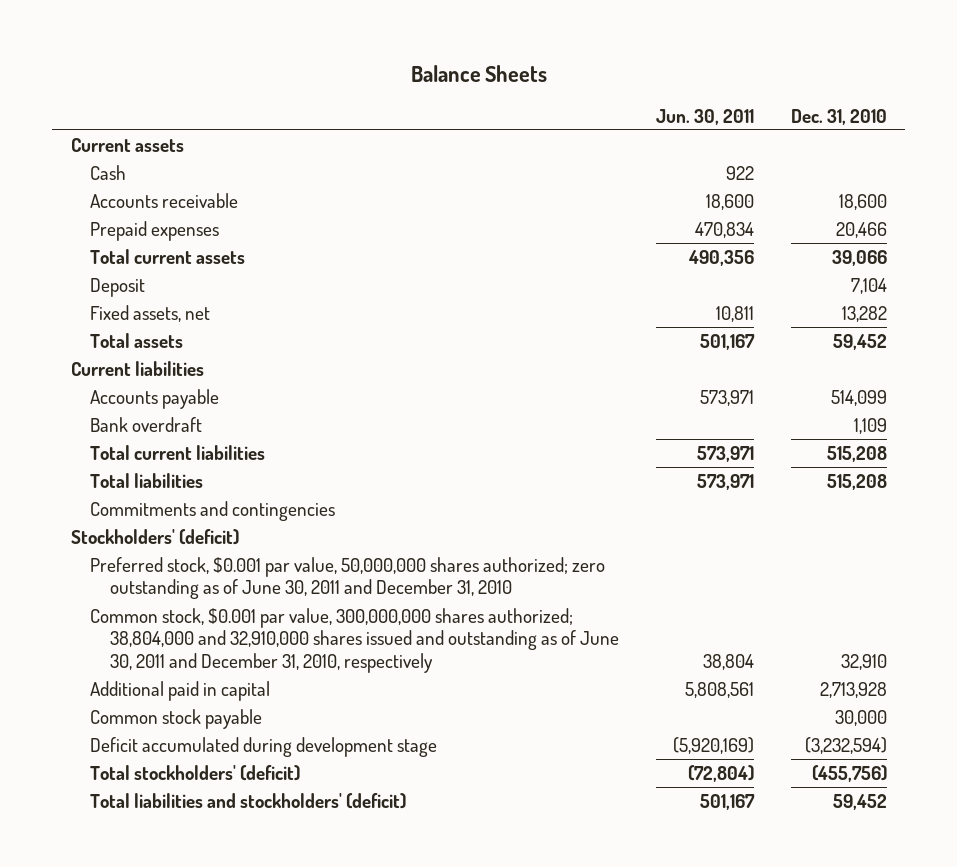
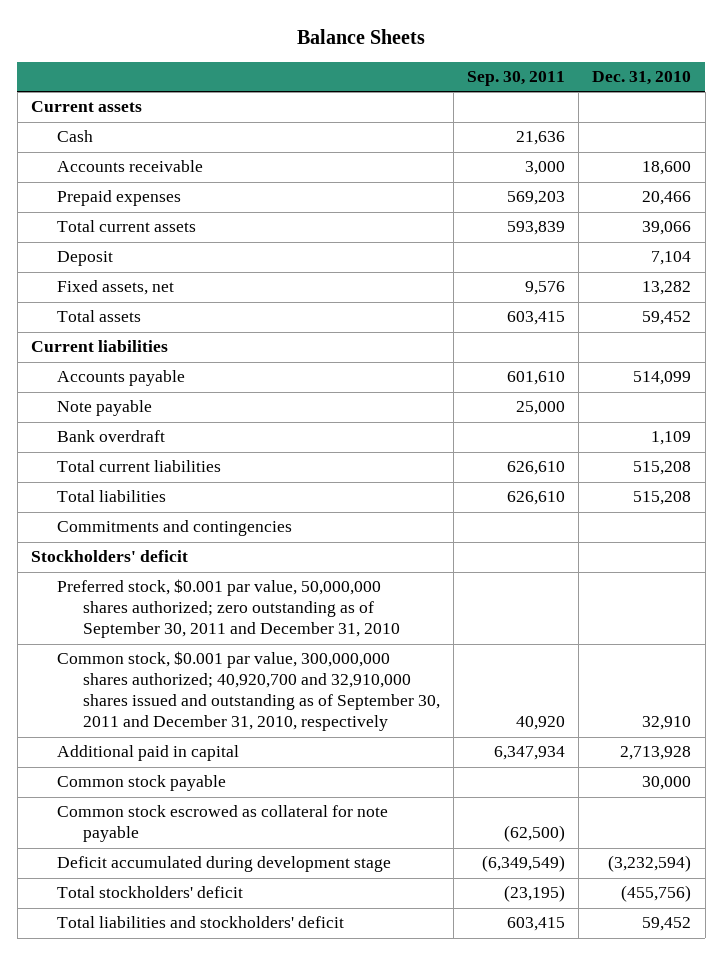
- | Jun. 30, 2011 | Dec. 31, 2010
+ | Sep. 30, 2011 | Dec. 31, 2010
+ Note payable | 25,000 |
- Stockholders' (deficit)
- Preferred stock, $0.001 par value, 50,000,000 shares authorized; zero outstanding as of June 30, 2011 and December 31, 2010
- Common stock, $0.001 par value, 300,000,000 shares authorized; 38,804,000 and 32,910,000 shares issued and outstanding as of June 30, 2011 and December 31, 2010, respectively | 38,804 | 32,910
+ Stockholders' deficit
+ Preferred stock, $0.001 par value, 50,000,000 shares authorized; zero outstanding as of September 30, 2011 and December 31, 2010
+ Common stock, $0.001 par value, 300,000,000 shares authorized; 40,920,700 and 32,910,000 shares issued and outstanding as of September 30, 2011 and December 31, 2010, respectively | 40,920 | 32,910
+ Common stock escrowed as collateral for note payable | (62,500) |
- Total stockholders' (deficit) | (72,804) | (455,756)
- Total liabilities and stockholders' (deficit) | 501,167 | 59,452
+ Total stockholders' deficit | (23,195) | (455,756)
+ Total liabilities and stockholders' deficit | 603,415 | 59,452

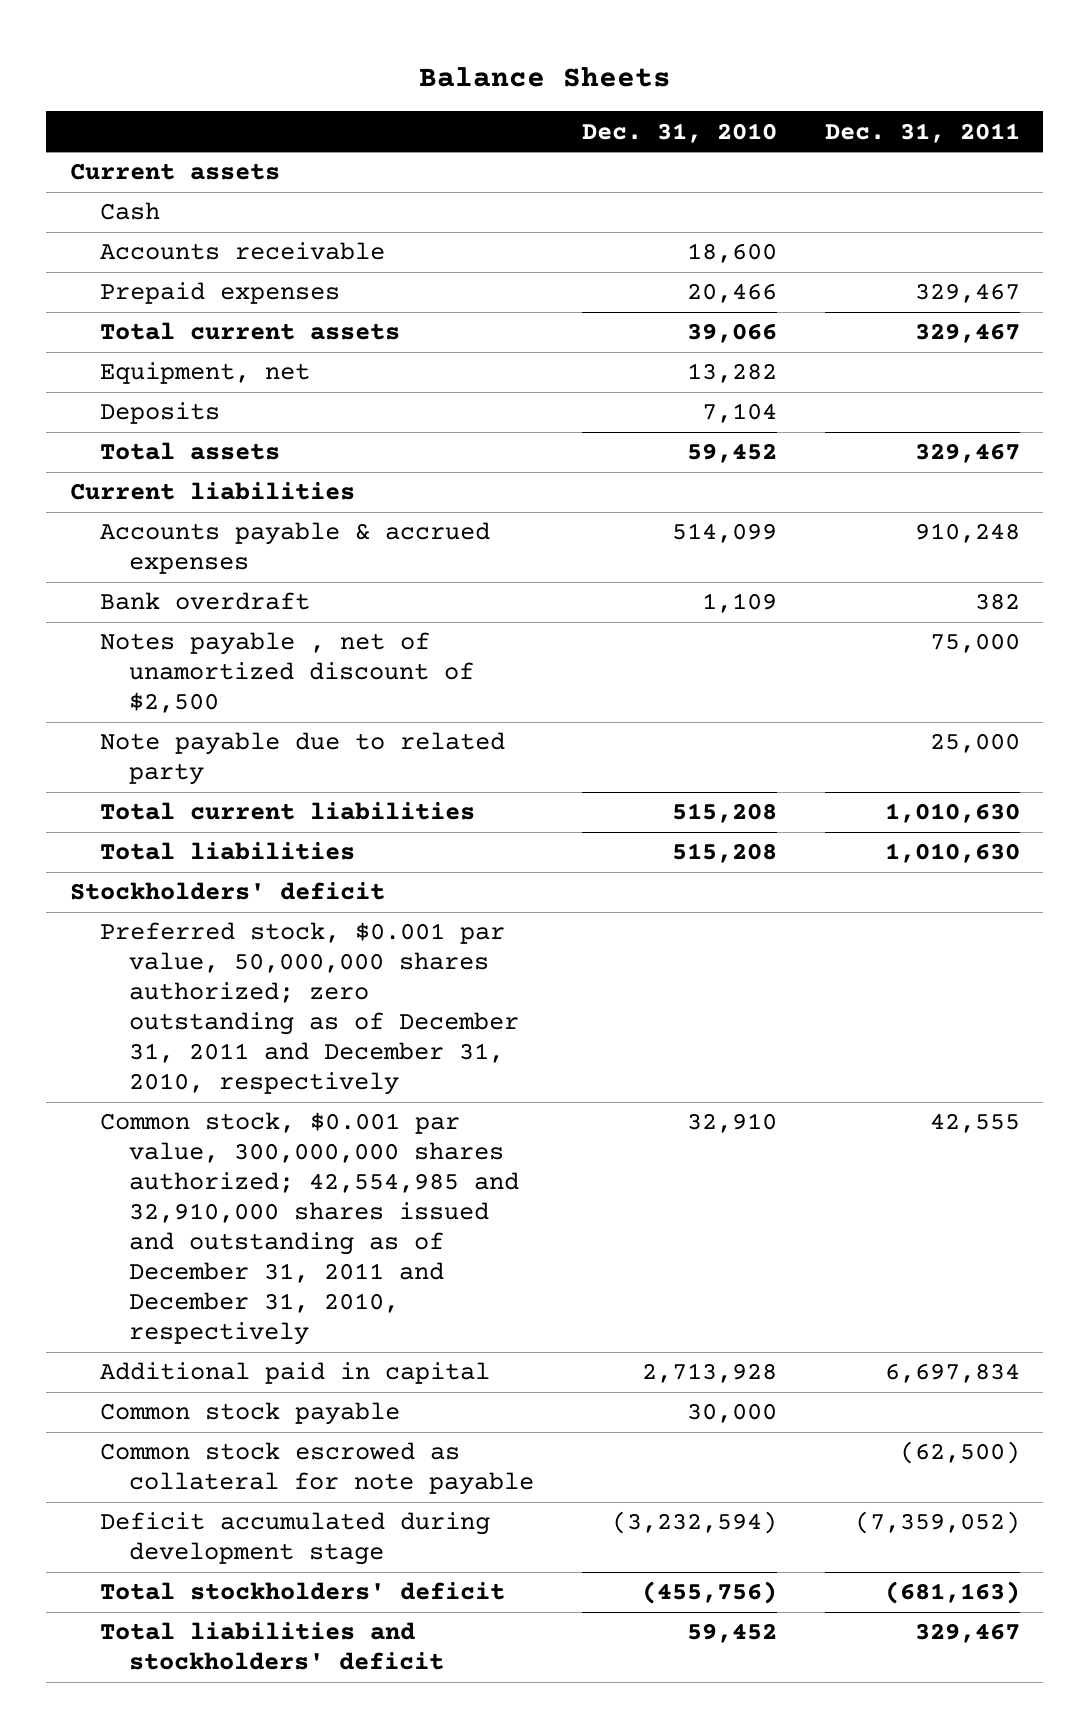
- | Sep. 30, 2011 | Dec. 31, 2010
+ | Dec. 31, 2010 | Dec. 31, 2011
- Deposit | | 7,104
- Fixed assets, net | 9,576 | 13,282
+ Equipment, net | 13,282 |
+ Deposits | 7,104 |
- Accounts payable | 601,610 | 514,099
- Note payable | 25,000 |
+ Accounts payable & accrued expenses | 514,099 | 910,248
+ Notes payable , net of unamortized discount of $2,500 | | 75,000
+ Note payable due to related party | | 25,000
- Commitments and contingencies
- Preferred stock, $0.001 par value, 50,000,000 shares authorized; zero outstanding as of September 30, 2011 and December 31, 2010
- Common stock, $0.001 par value, 300,000,000 shares authorized; 40,920,700 and 32,910,000 shares issued and outstanding as of September 30, 2011 and December 31, 2010, respectively | 40,920 | 32,910
+ Preferred stock, $0.001 par value, 50,000,000 shares authorized; zero outstanding as of December 31, 2011 and December 31, 2010, respectively
+ Common stock, $0.001 par value, 300,000,000 shares authorized; 42,554,985 and 32,910,000 shares issued and outstanding as of December 31, 2011 and December 31, 2010, respectively | 32,910 | 42,555

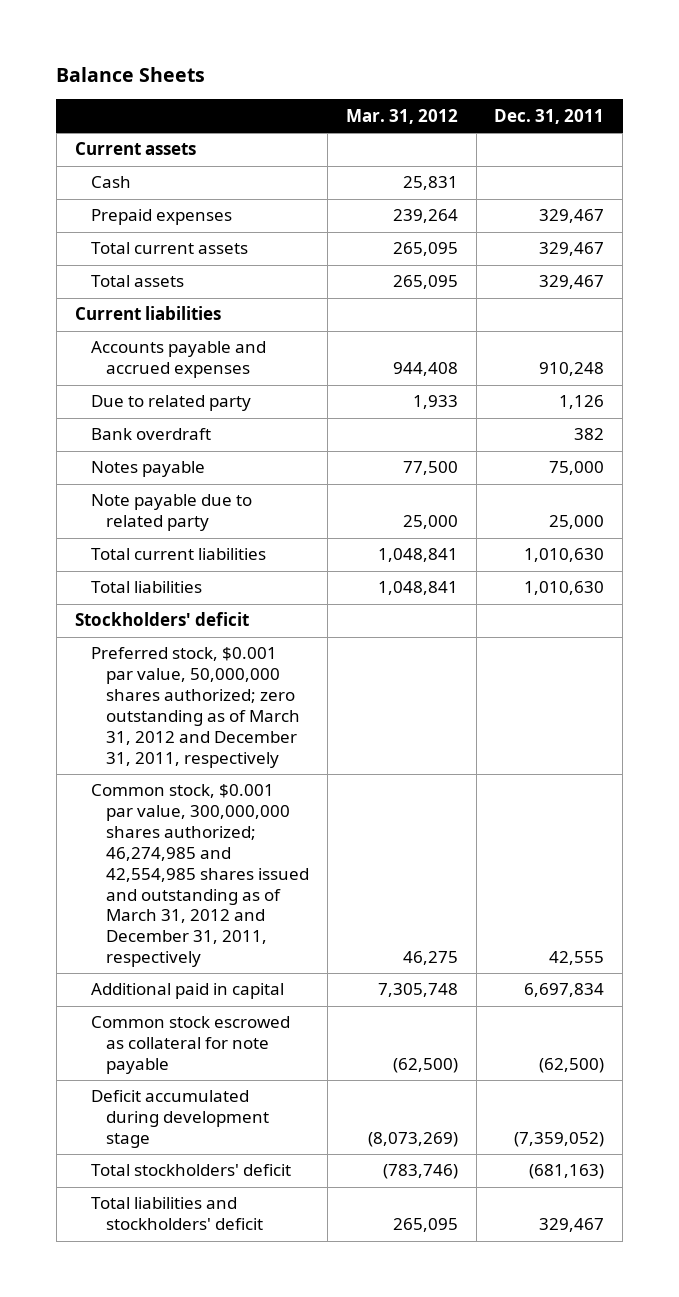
- | Dec. 31, 2010 | Dec. 31, 2011
+ | Mar. 31, 2012 | Dec. 31, 2011
- Accounts receivable | 18,600 |
- Equipment, net | 13,282 |
- Deposits | 7,104 |
- Accounts payable & accrued expenses | 514,099 | 910,248
+ Accounts payable and accrued expenses | 944,408 | 910,248
+ Due to related party | 1,933 | 1,126
- Notes payable , net of unamortized discount of $2,500 | | 75,000
+ Notes payable | 77,500 | 75,000
- Preferred stock, $0.001 par value, 50,000,000 shares authorized; zero outstanding as of December 31, 2011 and December 31, 2010, respectively
- Common stock, $0.001 par value, 300,000,000 shares authorized; 42,554,985 and 32,910,000 shares issued and outstanding as of December 31, 2011 and December 31, 2010, respectively | 32,910 | 42,555
+ Preferred stock, $0.001 par value, 50,000,000 shares authorized; zero outstanding as of March 31, 2012 and December 31, 2011, respectively
+ Common stock, $0.001 par value, 300,000,000 shares authorized; 46,274,985 and 42,554,985 shares issued and outstanding as of March 31, 2012 and December 31, 2011, respectively | 46,275 | 42,555
- Common stock payable | 30,000 |

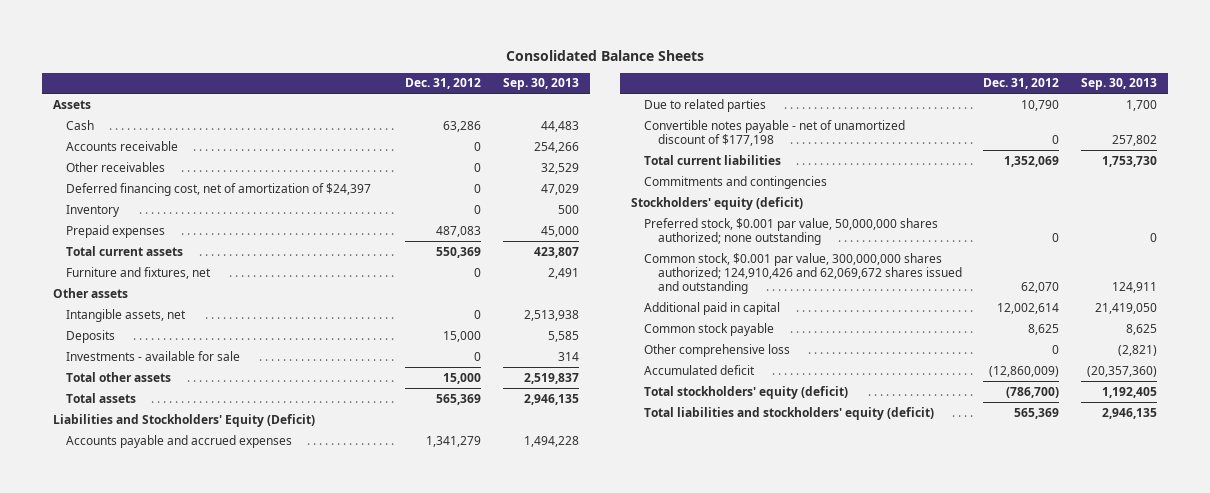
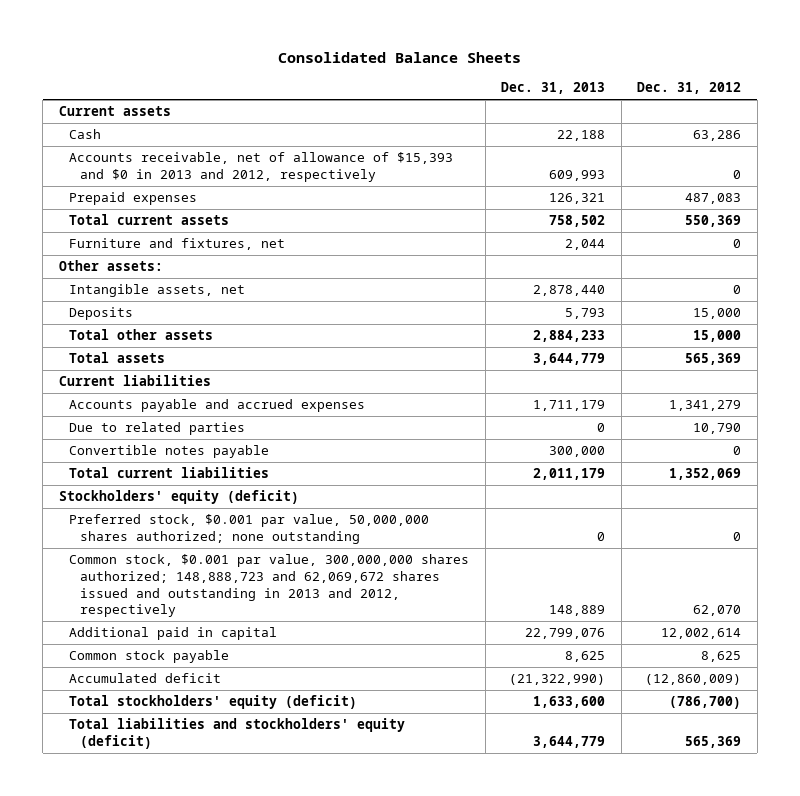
- | Dec. 31, 2012 | Sep. 30, 2013
+ | Dec. 31, 2013 | Dec. 31, 2012
- Assets
+ Current assets
- Accounts receivable | 0 | 254,266
- Other receivables | 0 | 32,529
- Deferred financing cost, net of amortization of $24,397 | 0 | 47,029
- Inventory | 0 | 500
+ Accounts receivable, net of allowance of $15,393 and $0 in 2013 and 2012, respectively | 609,993 | 0
- Other assets
+ Other assets:
- Investments - available for sale | 0 | 314
- Liabilities and Stockholders' Equity (Deficit)
+ Current liabilities
- Convertible notes payable - net of unamortized discount of $177,198 | 0 | 257,802
+ Convertible notes payable | 300,000 | 0
- Commitments and contingencies
- Common stock, $0.001 par value, 300,000,000 shares authorized; 124,910,426 and 62,069,672 shares issued and outstanding | 62,070 | 124,911
+ Common stock, $0.001 par value, 300,000,000 shares authorized; 148,888,723 and 62,069,672 shares issued and outstanding in 2013 and 2012, respectively | 148,889 | 62,070
- Other comprehensive loss | 0 | (2,821)

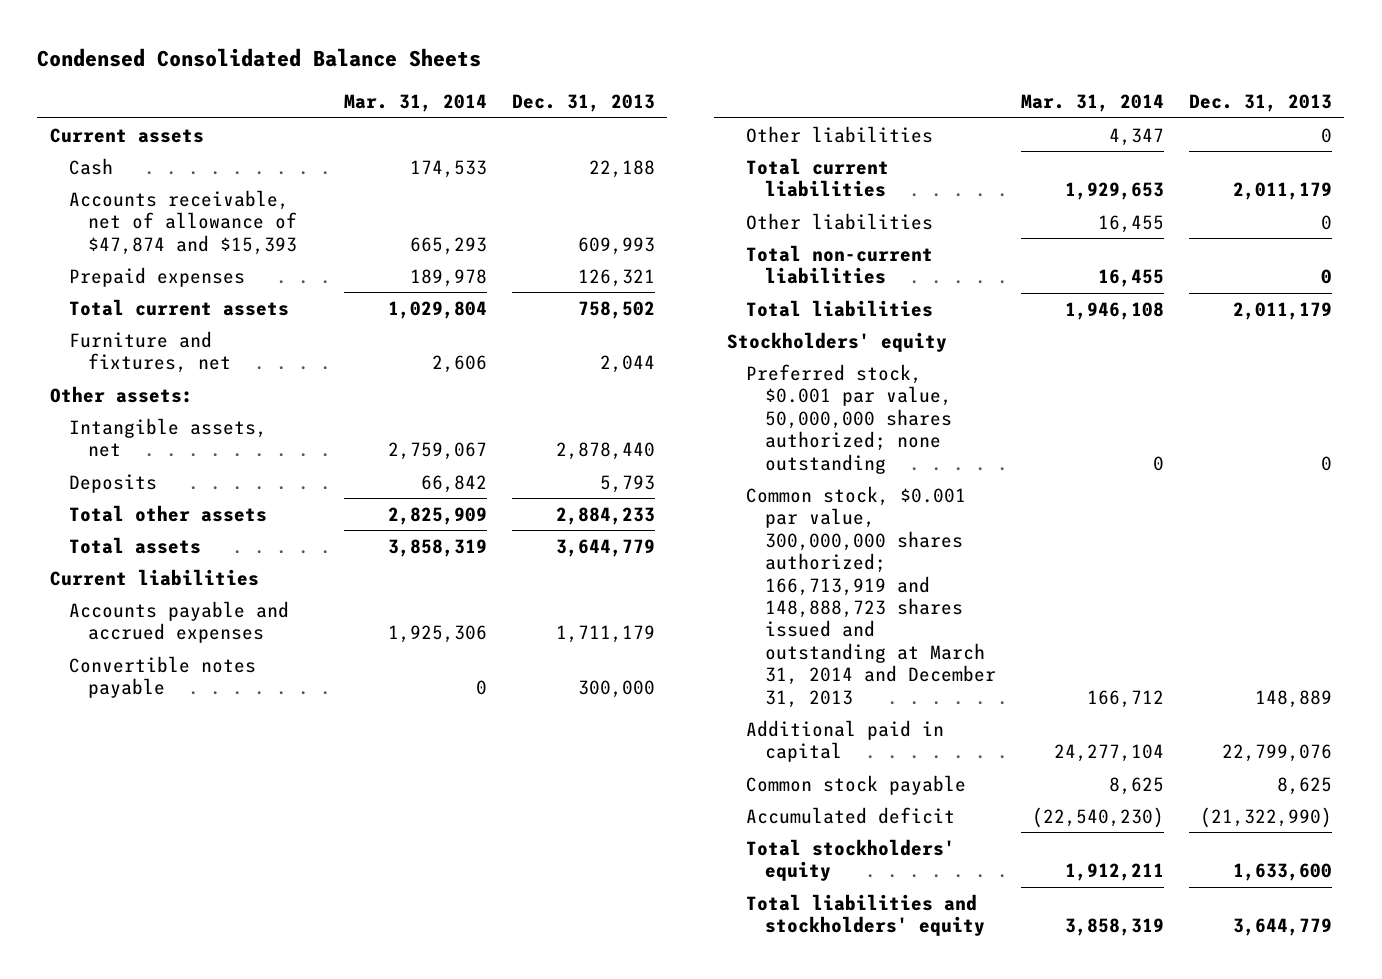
- Consolidated Balance Sheets
+ Condensed Consolidated Balance Sheets
- | Dec. 31, 2013 | Dec. 31, 2012
+ | Mar. 31, 2014 | Dec. 31, 2013
- Accounts receivable, net of allowance of $15,393 and $0 in 2013 and 2012, respectively | 609,993 | 0
+ Accounts receivable, net of allowance of $47,874 and $15,393 | 665,293 | 609,993
- Due to related parties | 0 | 10,790
+ Other liabilities | 4,347 | 0
- Stockholders' equity (deficit)
+ Other liabilities | 16,455 | 0
+ Total non-current liabilities | 16,455 | 0
+ Total liabilities | 1,946,108 | 2,011,179
+ Stockholders' equity
- Common stock, $0.001 par value, 300,000,000 shares authorized; 148,888,723 and 62,069,672 shares issued and outstanding in 2013 and 2012, respectively | 148,889 | 62,070
+ Common stock, $0.001 par value, 300,000,000 shares authorized; 166,713,919 and 148,888,723 shares issued and outstanding at March 31, 2014 and December 31, 2013 | 166,712 | 148,889
- Total stockholders' equity (deficit) | 1,633,600 | (786,700)
- Total liabilities and stockholders' equity (deficit) | 3,644,779 | 565,369
+ Total stockholders' equity | 1,912,211 | 1,633,600
+ Total liabilities and stockholders' equity | 3,858,319 | 3,644,779

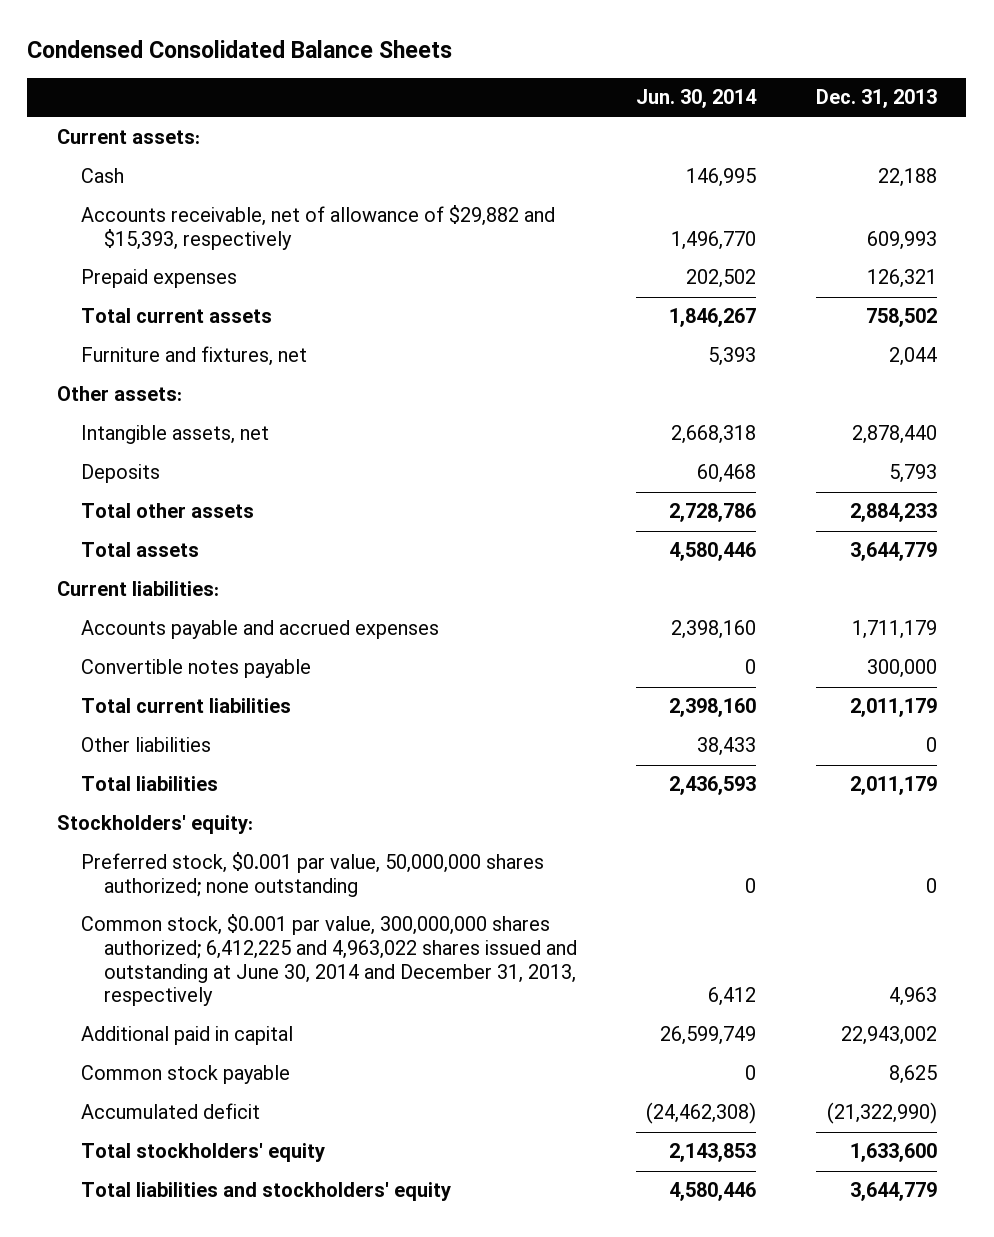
- | Mar. 31, 2014 | Dec. 31, 2013
+ | Jun. 30, 2014 | Dec. 31, 2013
- Current assets
+ Current assets:
- Accounts receivable, net of allowance of $47,874 and $15,393 | 665,293 | 609,993
+ Accounts receivable, net of allowance of $29,882 and $15,393, respectively | 1,496,770 | 609,993
- Current liabilities
+ Current liabilities:
- Other liabilities | 4,347 | 0
- Total non-current liabilities | 16,455 | 0
- Stockholders' equity
+ Stockholders' equity:
- Common stock, $0.001 par value, 300,000,000 shares authorized; 166,713,919 and 148,888,723 shares issued and outstanding at March 31, 2014 and December 31, 2013 | 166,712 | 148,889
- Additional paid in capital | 24,277,104 | 22,799,076
+ Common stock, $0.001 par value, 300,000,000 shares authorized; 6,412,225 and 4,963,022 shares issued and outstanding at June 30, 2014 and December 31, 2013, respectively | 6,412 | 4,963
+ Additional paid in capital | 26,599,749 | 22,943,002

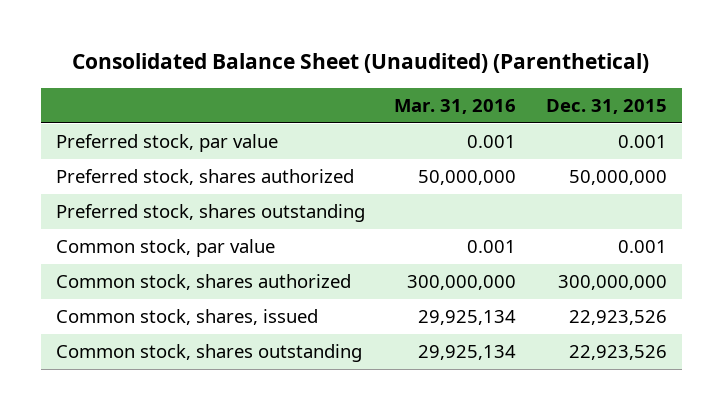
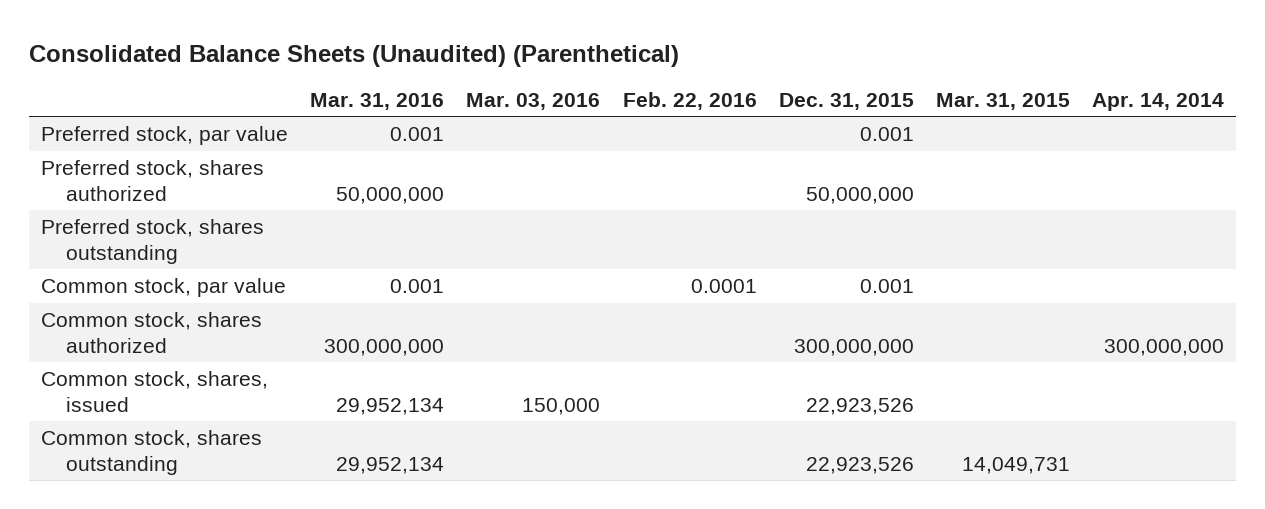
- Consolidated Balance Sheet (Unaudited) (Parenthetical)
+ Consolidated Balance Sheets (Unaudited) (Parenthetical)
- | Mar. 31, 2016 | Dec. 31, 2015
+ | Mar. 31, 2016 | Mar. 03, 2016 | Feb. 22, 2016 | Dec. 31, 2015 | Mar. 31, 2015 | Apr. 14, 2014
- Common stock, shares, issued | 29,925,134 | 22,923,526
- Common stock, shares outstanding | 29,925,134 | 22,923,526
+ Common stock, shares, issued | 29,952,134 | 150,000 | | 22,923,526 | |
+ Common stock, shares outstanding | 29,952,134 | | | 22,923,526 | 14,049,731 |

